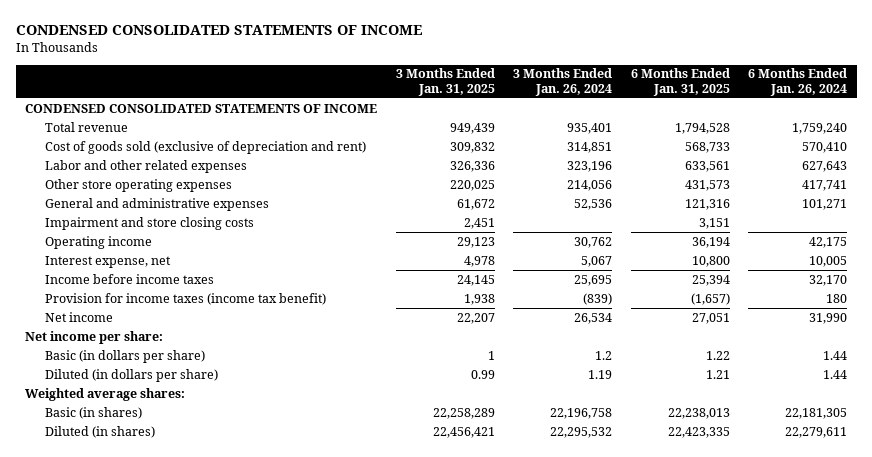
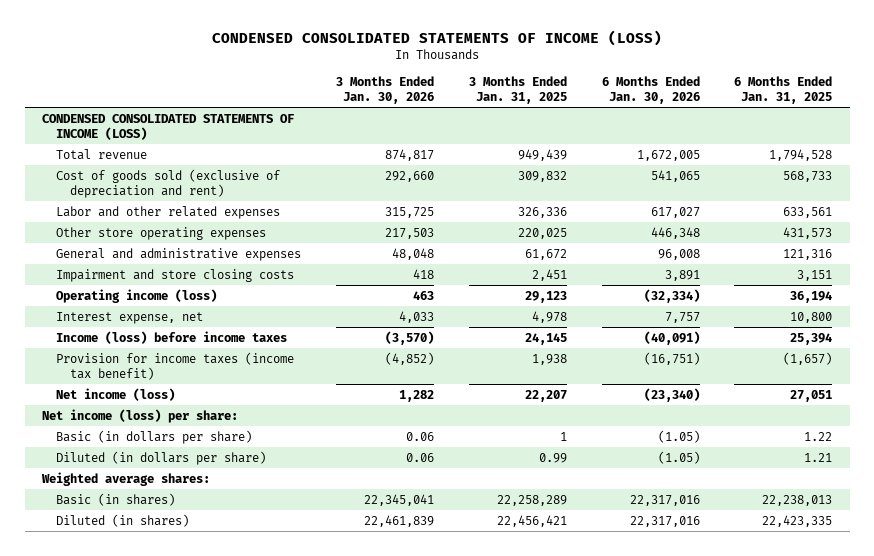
- CONDENSED CONSOLIDATED STATEMENTS OF INCOME
+ CONDENSED CONSOLIDATED STATEMENTS OF INCOME (LOSS)
- | 3 Months Ended Jan. 31, 2025 | 3 Months Ended Jan. 26, 2024 | 6 Months Ended Jan. 31, 2025 | 6 Months Ended Jan. 26, 2024
+ | 3 Months Ended Jan. 30, 2026 | 3 Months Ended Jan. 31, 2025 | 6 Months Ended Jan. 30, 2026 | 6 Months Ended Jan. 31, 2025
- CONDENSED CONSOLIDATED STATEMENTS OF INCOME
+ CONDENSED CONSOLIDATED STATEMENTS OF INCOME (LOSS)
- Operating income | 29,123 | 30,762 | 36,194 | 42,175
+ Operating income (loss) | 463 | 29,123 | (32,334) | 36,194
- Income before income taxes | 24,145 | 25,695 | 25,394 | 32,170
+ Income (loss) before income taxes | (3,570) | 24,145 | (40,091) | 25,394
- Net income | 22,207 | 26,534 | 27,051 | 31,990
- Net income per share:
+ Net income (loss) | 1,282 | 22,207 | (23,340) | 27,051
+ Net income (loss) per share:

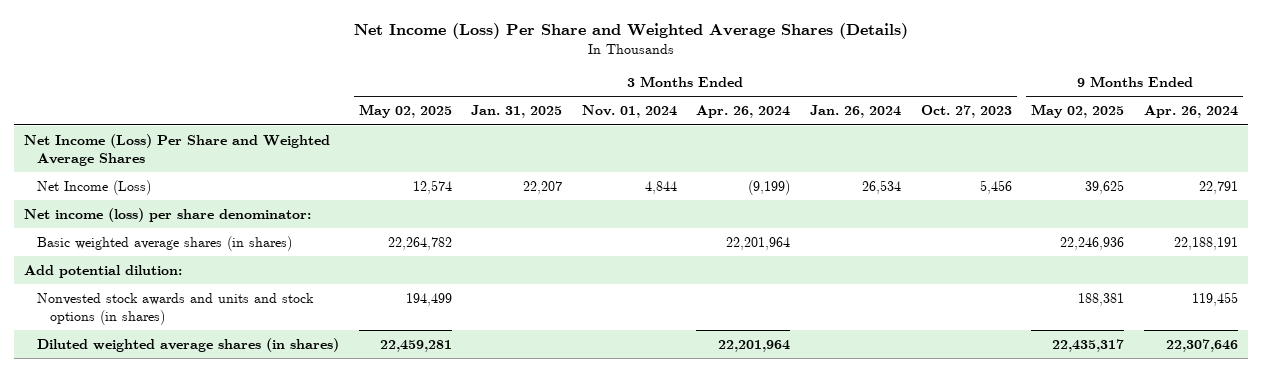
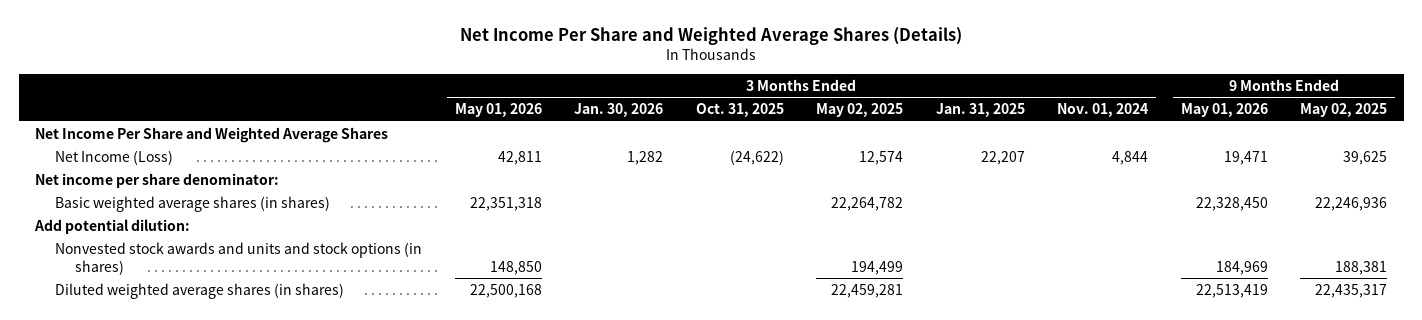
- Net Income (Loss) Per Share and Weighted Average Shares (Details)
+ Net Income Per Share and Weighted Average Shares (Details)
- | 3 Months Ended May 02, 2025 | 3 Months Ended Jan. 31, 2025 | 3 Months Ended Nov. 01, 2024 | 3 Months Ended Apr. 26, 2024 | 3 Months Ended Jan. 26, 2024 | 3 Months Ended Oct. 27, 2023 | 9 Months Ended May 02, 2025 | 9 Months Ended Apr. 26, 2024
+ | 3 Months Ended May 01, 2026 | 3 Months Ended Jan. 30, 2026 | 3 Months Ended Oct. 31, 2025 | 3 Months Ended May 02, 2025 | 3 Months Ended Jan. 31, 2025 | 3 Months Ended Nov. 01, 2024 | 9 Months Ended May 01, 2026 | 9 Months Ended May 02, 2025
- Net Income (Loss) Per Share and Weighted Average Shares
+ Net Income Per Share and Weighted Average Shares
- Net income (loss) per share denominator:
+ Net income per share denominator:

